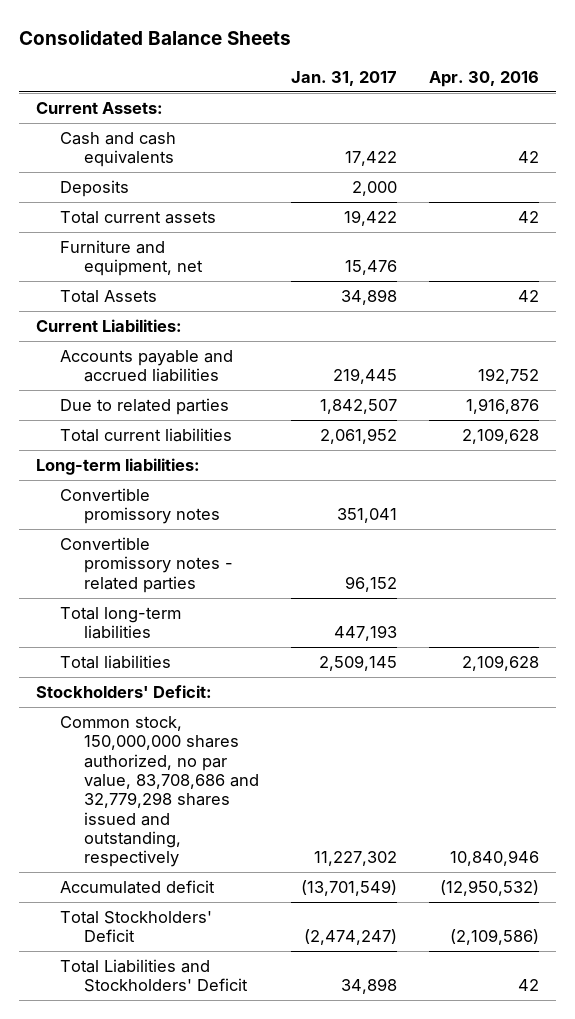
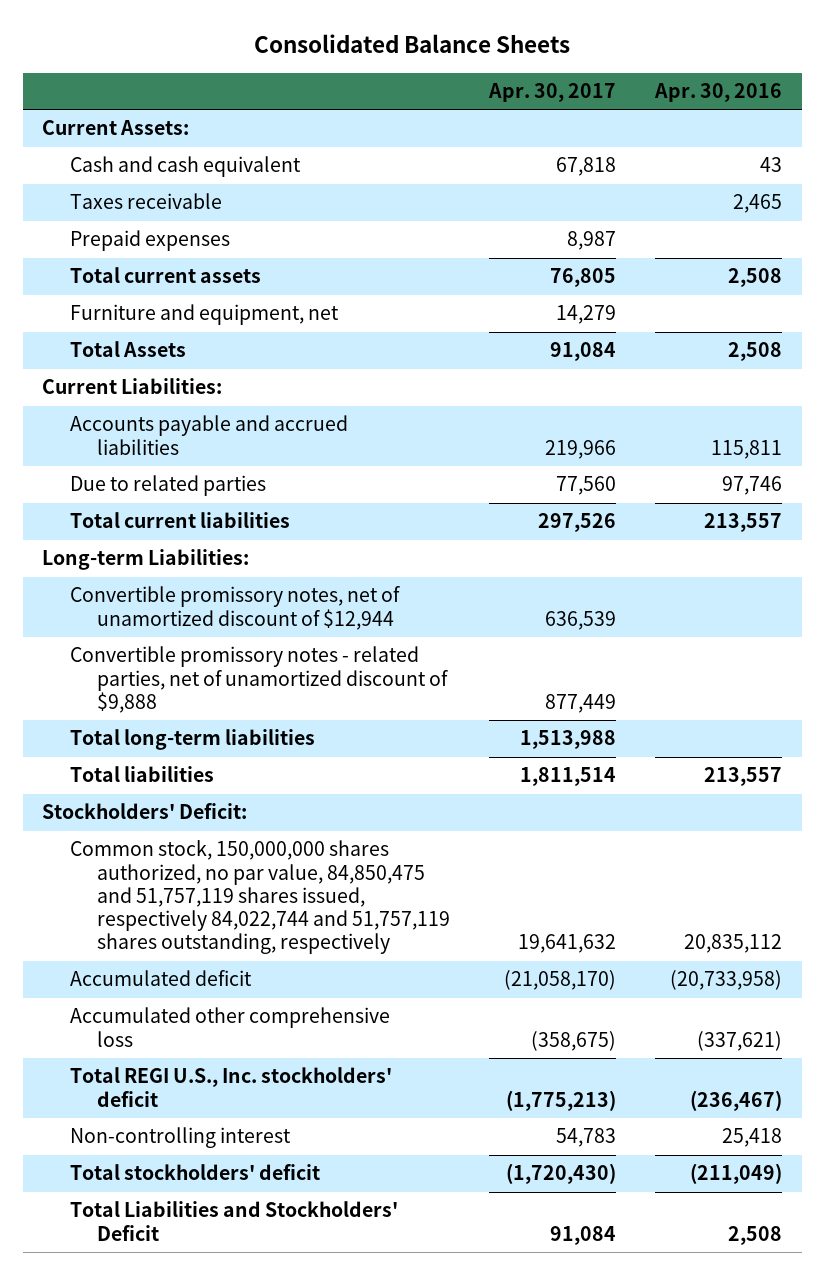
- | Jan. 31, 2017 | Apr. 30, 2016
+ | Apr. 30, 2017 | Apr. 30, 2016
- Cash and cash equivalents | 17,422 | 42
- Deposits | 2,000 |
- Total current assets | 19,422 | 42
+ Cash and cash equivalent | 67,818 | 43
+ Taxes receivable | | 2,465
+ Prepaid expenses | 8,987 |
+ Total current assets | 76,805 | 2,508
- Total Assets | 34,898 | 42
+ Total Assets | 91,084 | 2,508
- Accounts payable and accrued liabilities | 219,445 | 192,752
- Due to related parties | 1,842,507 | 1,916,876
- Total current liabilities | 2,061,952 | 2,109,628
- Long-term liabilities:
- Convertible promissory notes | 351,041 |
- Convertible promissory notes - related parties | 96,152 |
+ Accounts payable and accrued liabilities | 219,966 | 115,811
+ Due to related parties | 77,560 | 97,746
+ Total current liabilities | 297,526 | 213,557
+ Long-term Liabilities:
+ Convertible promissory notes, net of unamortized discount of $12,944 | 636,539 |
+ Convertible promissory notes - related parties, net of unamortized discount of $9,888 | 877,449 |
- Total liabilities | 2,509,145 | 2,109,628
+ Total liabilities | 1,811,514 | 213,557
- Common stock, 150,000,000 shares authorized, no par value, 83,708,686 and 32,779,298 shares issued and outstanding, respectively | 11,227,302 | 10,840,946
- Accumulated deficit | (13,701,549) | (12,950,532)
- Total Stockholders' Deficit | (2,474,247) | (2,109,586)
- Total Liabilities and Stockholders' Deficit | 34,898 | 42
+ Common stock, 150,000,000 shares authorized, no par value, 84,850,475 and 51,757,119 shares issued, respectively 84,022,744 and 51,757,119 shares outstanding, respectively | 19,641,632 | 20,835,112
+ Accumulated deficit | (21,058,170) | (20,733,958)
+ Accumulated other comprehensive loss | (358,675) | (337,621)
+ Total REGI U.S., Inc. stockholders' deficit | (1,775,213) | (236,467)
+ Non-controlling interest | 54,783 | 25,418
+ Total stockholders' deficit | (1,720,430) | (211,049)
+ Total Liabilities and Stockholders' Deficit | 91,084 | 2,508

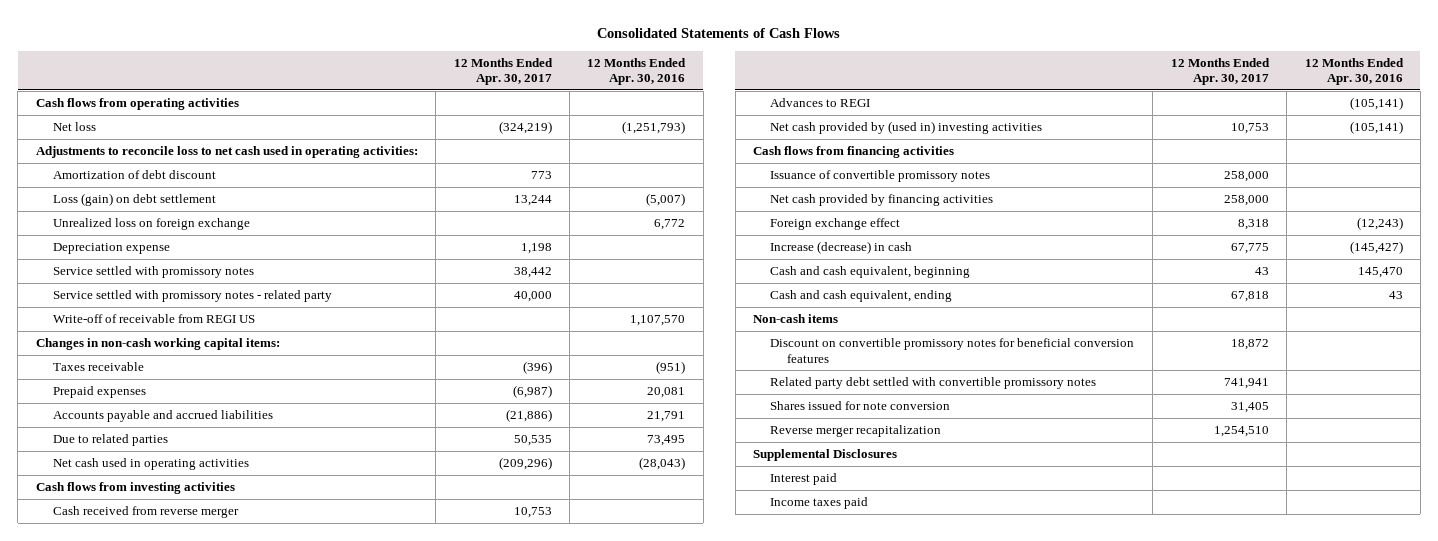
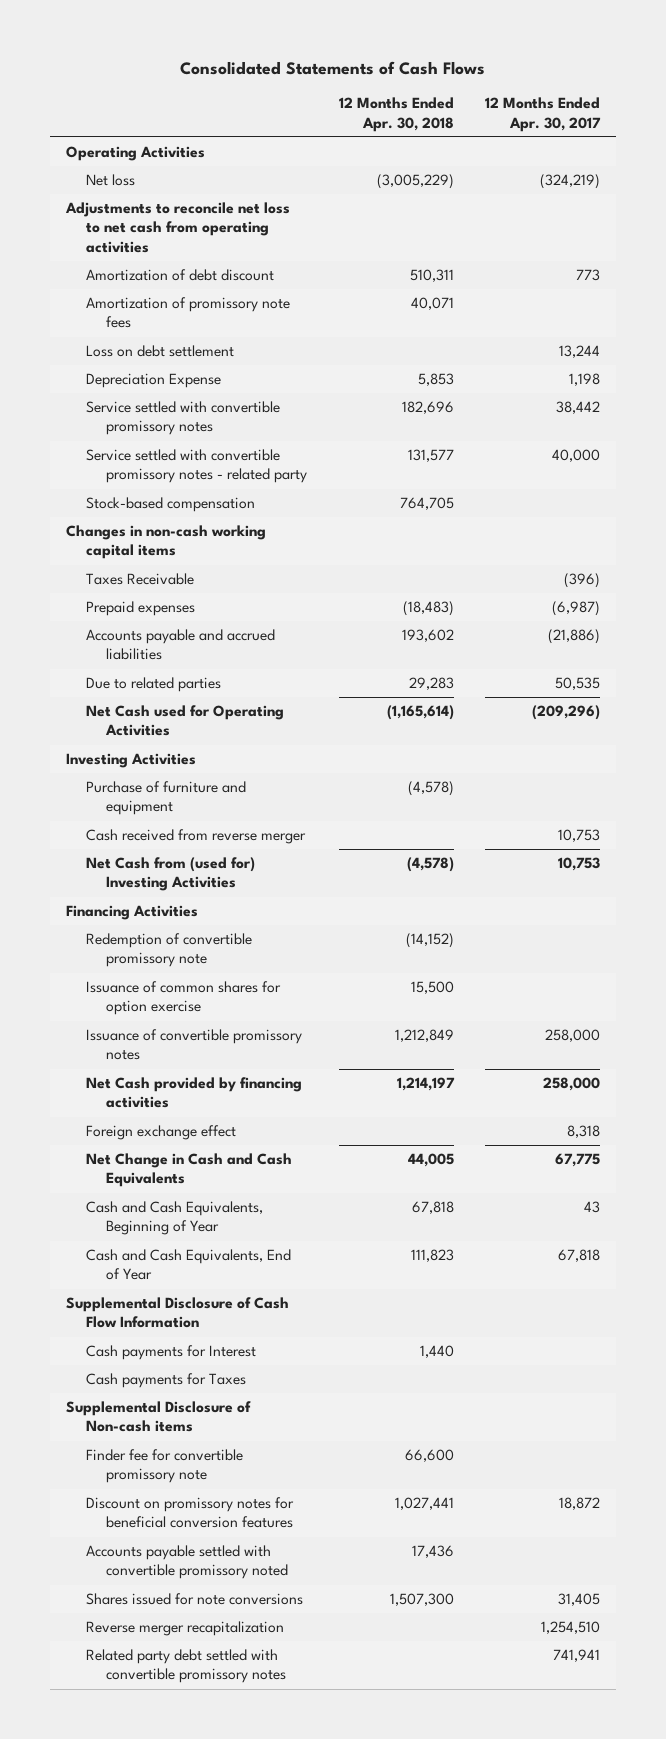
- | 12 Months Ended Apr. 30, 2017 | 12 Months Ended Apr. 30, 2016
+ | 12 Months Ended Apr. 30, 2018 | 12 Months Ended Apr. 30, 2017
- Cash flows from operating activities
+ Operating Activities
- Adjustments to reconcile loss to net cash used in operating activities:
+ Adjustments to reconcile net loss to net cash from operating activities
- Loss (gain) on debt settlement | 13,244 | (5,007)
- Unrealized loss on foreign exchange | | 6,772
- Depreciation expense | 1,198 |
- Service settled with promissory notes | 38,442 |
- Service settled with promissory notes - related party | 40,000 |
- Write-off of receivable from REGI US | | 1,107,570
- Changes in non-cash working capital items:
- Taxes receivable | (396) | (951)
+ Amortization of promissory note fees | 40,071 |
+ Loss on debt settlement | | 13,244
+ Depreciation Expense | 5,853 | 1,198
+ Service settled with convertible promissory notes | 182,696 | 38,442
+ Service settled with convertible promissory notes - related party | 131,577 | 40,000
+ Stock-based compensation | 764,705 |
+ Changes in non-cash working capital items
+ Taxes Receivable | | (396)
- Net cash used in operating activities | (209,296) | (28,043)
- Cash flows from investing activities
+ Net Cash used for Operating Activities | (1,165,614) | (209,296)
+ Investing Activities
+ Purchase of furniture and equipment | (4,578) |
- Advances to REGI | | (105,141)
- Net cash provided by (used in) investing activities | 10,753 | (105,141)
- Cash flows from financing activities
+ Net Cash from (used for) Investing Activities | (4,578) | 10,753
+ Financing Activities
+ Redemption of convertible promissory note | (14,152) |
+ Issuance of common shares for option exercise | 15,500 |
- Net cash provided by financing activities | 258,000 |
+ Net Cash provided by financing activities | 1,214,197 | 258,000
- Increase (decrease) in cash | 67,775 | (145,427)
- Cash and cash equivalent, beginning | 43 | 145,470
- Cash and cash equivalent, ending | 67,818 | 43
- Non-cash items
- Discount on convertible promissory notes for beneficial conversion features | 18,872 |
- Shares issued for note conversion | 31,405 |
+ Net Change in Cash and Cash Equivalents | 44,005 | 67,775
+ Cash and Cash Equivalents, Beginning of Year | 67,818 | 43
+ Cash and Cash Equivalents, End of Year | 111,823 | 67,818
+ Supplemental Disclosure of Cash Flow Information
+ Cash payments for Interest | 1,440 |
+ Cash payments for Taxes
+ Supplemental Disclosure of Non-cash items
+ Finder fee for convertible promissory note | 66,600 |
+ Discount on promissory notes for beneficial conversion features | 1,027,441 | 18,872
+ Accounts payable settled with convertible promissory noted | 17,436 |
+ Shares issued for note conversions | 1,507,300 | 31,405
- Supplemental Disclosures
- Interest paid
- Income taxes paid
moved down: Related party debt settled with convertible promissory notes | | 741,941

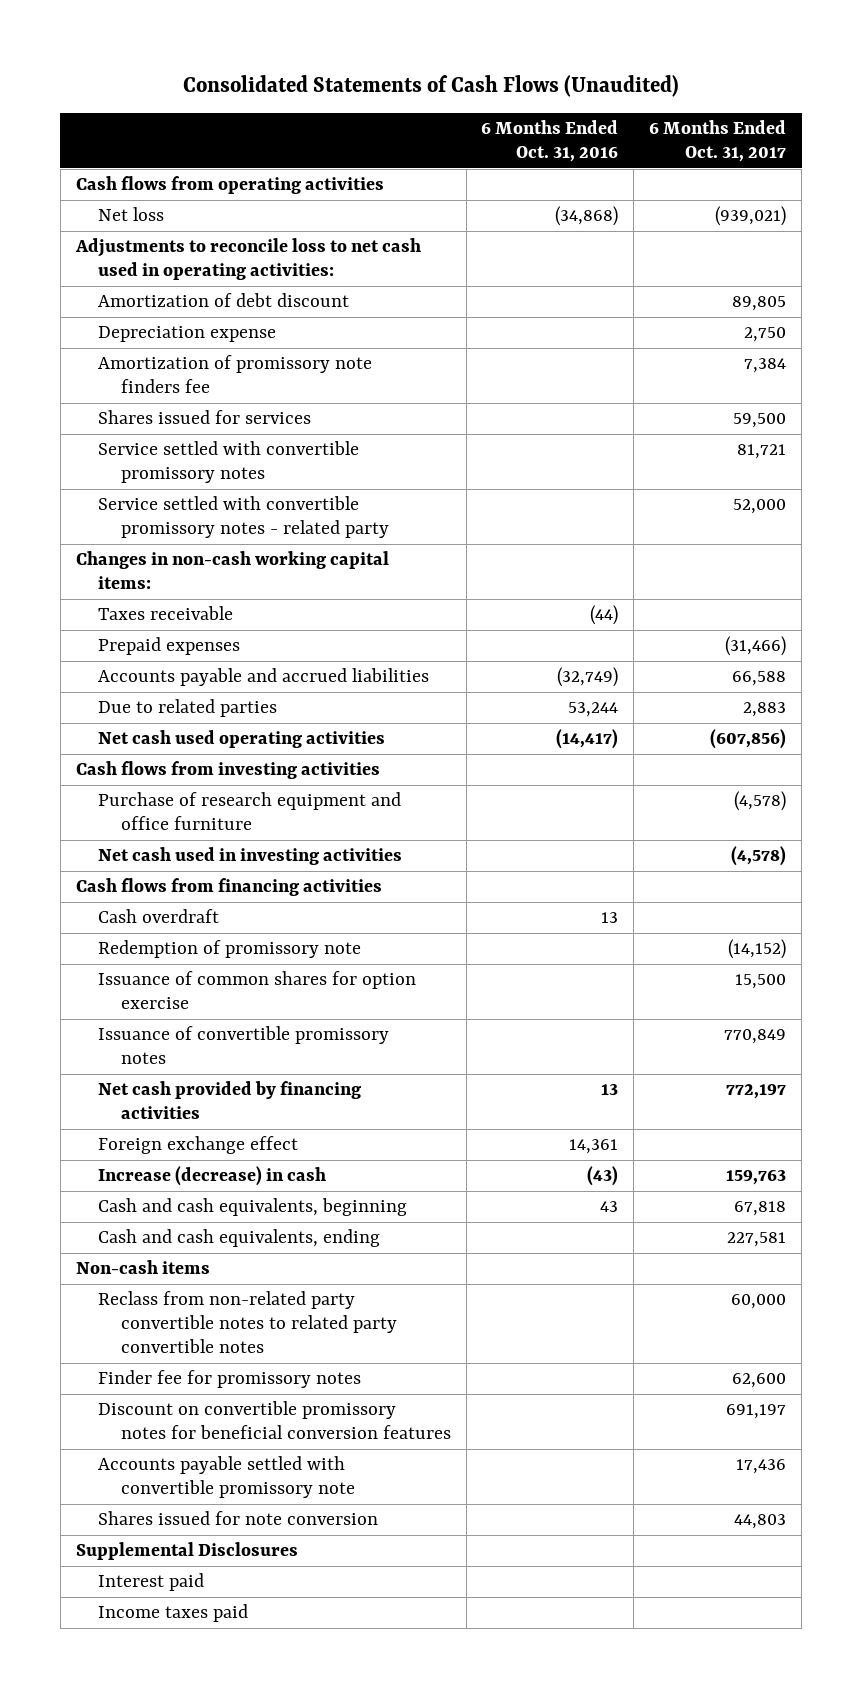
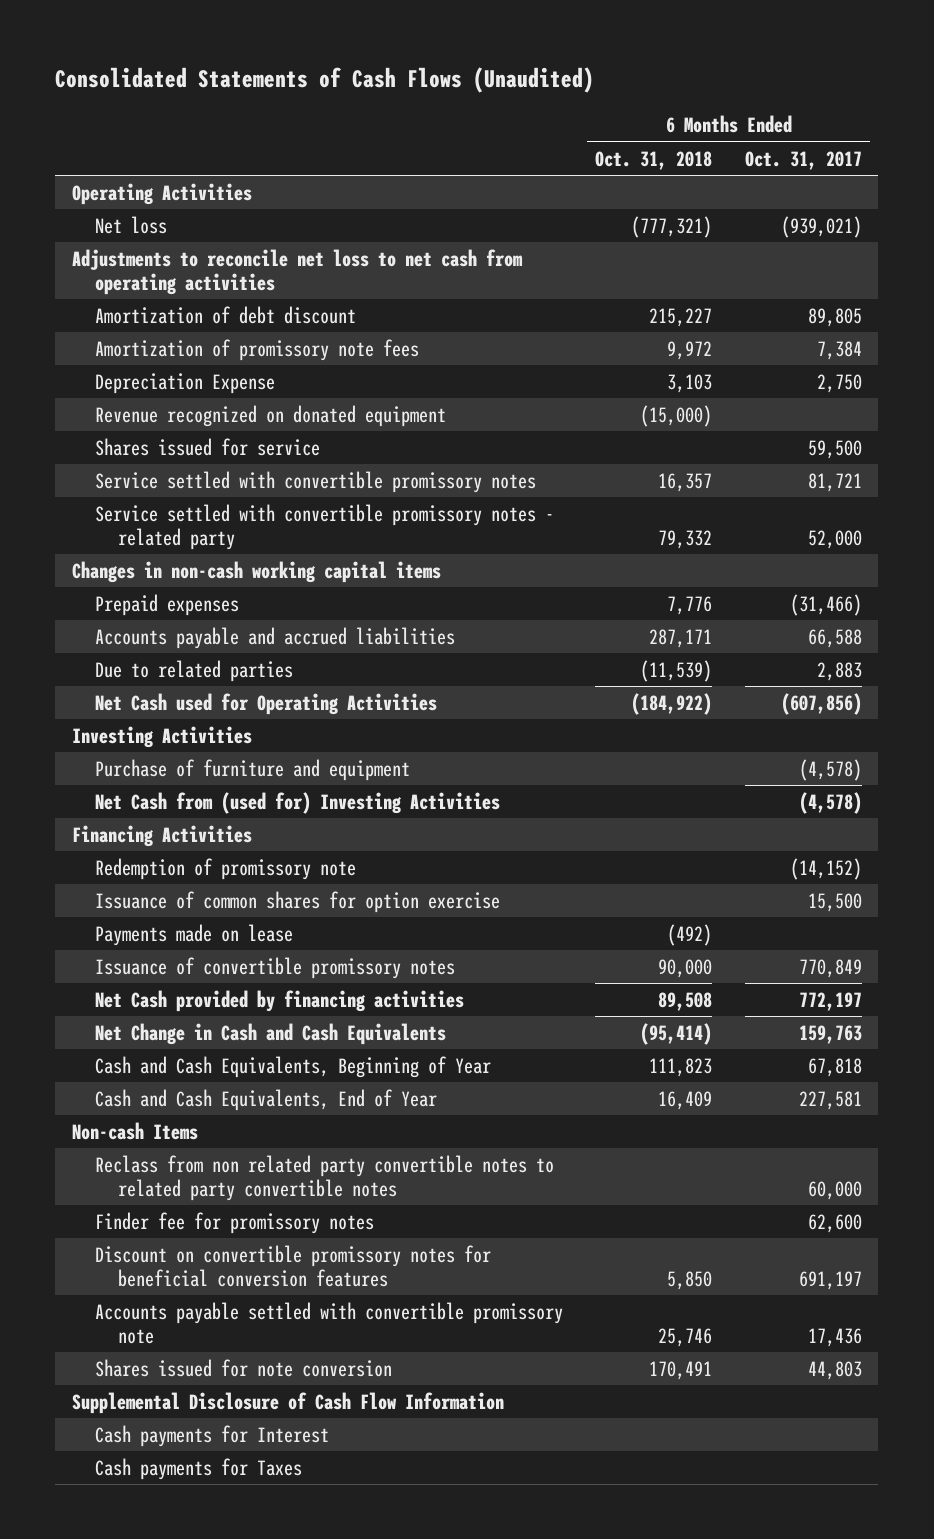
- | 6 Months Ended Oct. 31, 2016 | 6 Months Ended Oct. 31, 2017
+ | 6 Months Ended Oct. 31, 2018 | 6 Months Ended Oct. 31, 2017
- Cash flows from operating activities
+ Operating Activities
- Adjustments to reconcile loss to net cash used in operating activities:
+ Adjustments to reconcile net loss to net cash from operating activities
- Depreciation expense | | 2,750
- Amortization of promissory note finders fee | | 7,384
- Shares issued for services | | 59,500
+ Amortization of promissory note fees | 9,972 | 7,384
+ Depreciation Expense | 3,103 | 2,750
+ Revenue recognized on donated equipment | (15,000) |
+ Shares issued for service | | 59,500
- Changes in non-cash working capital items:
- Taxes receivable | (44) |
+ Changes in non-cash working capital items
- Net cash used operating activities | (14,417) | (607,856)
- Cash flows from investing activities
- Purchase of research equipment and office furniture | | (4,578)
- Net cash used in investing activities | | (4,578)
- Cash flows from financing activities
- Cash overdraft | 13 |
+ Net Cash used for Operating Activities | (184,922) | (607,856)
+ Investing Activities
+ Purchase of furniture and equipment | | (4,578)
+ Net Cash from (used for) Investing Activities | | (4,578)
+ Financing Activities
+ Payments made on lease | (492) |
- Net cash provided by financing activities | 13 | 772,197
- Foreign exchange effect | 14,361 |
- Increase (decrease) in cash | (43) | 159,763
- Cash and cash equivalents, beginning | 43 | 67,818
- Cash and cash equivalents, ending | | 227,581
- Non-cash items
- Reclass from non-related party convertible notes to related party convertible notes | | 60,000
+ Net Cash provided by financing activities | 89,508 | 772,197
+ Net Change in Cash and Cash Equivalents | (95,414) | 159,763
+ Cash and Cash Equivalents, Beginning of Year | 111,823 | 67,818
+ Cash and Cash Equivalents, End of Year | 16,409 | 227,581
+ Non-cash Items
+ Reclass from non related party convertible notes to related party convertible notes | | 60,000
- Supplemental Disclosures
- Interest paid
- Income taxes paid
+ Supplemental Disclosure of Cash Flow Information
+ Cash payments for Interest
+ Cash payments for Taxes

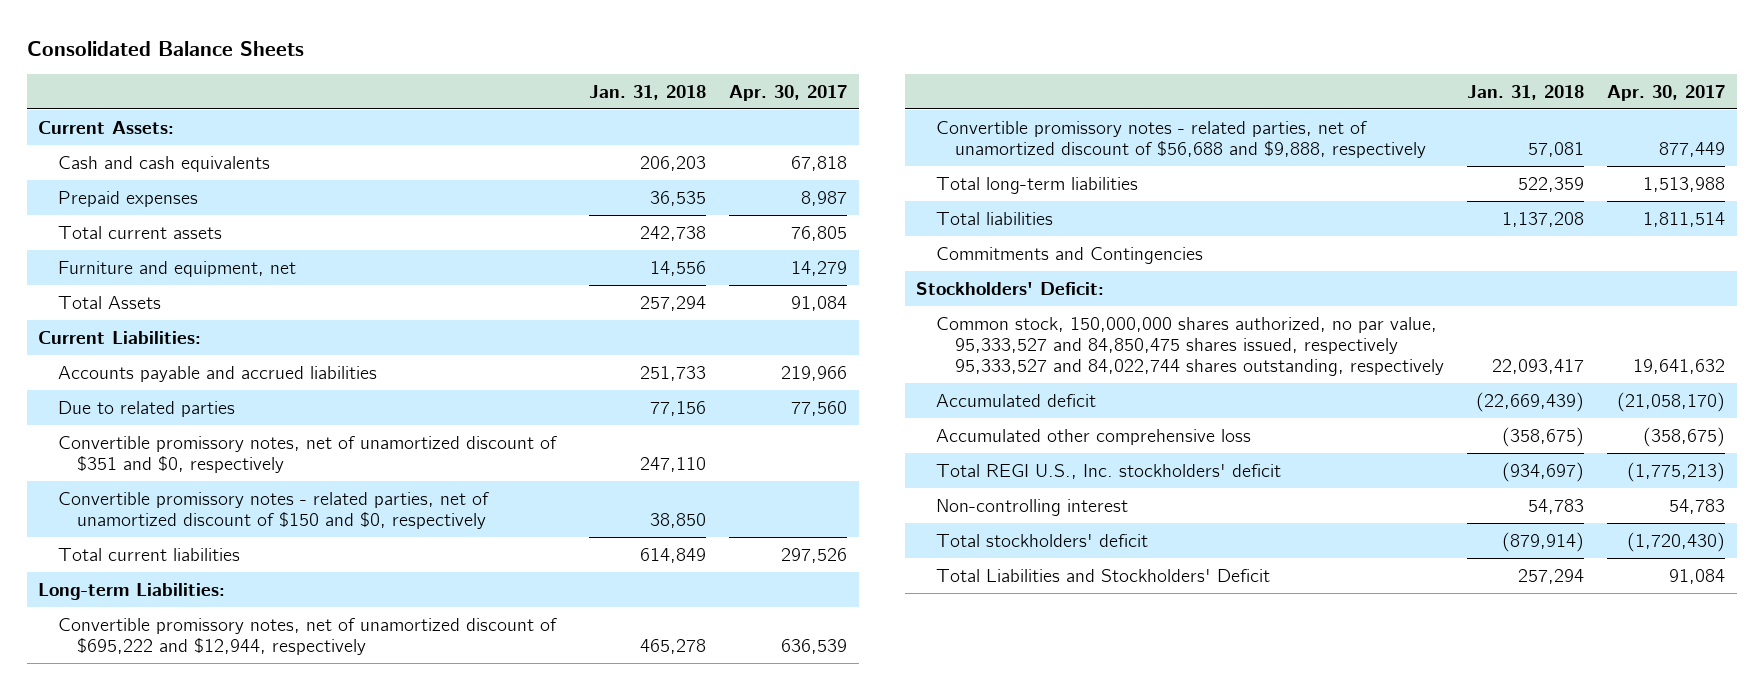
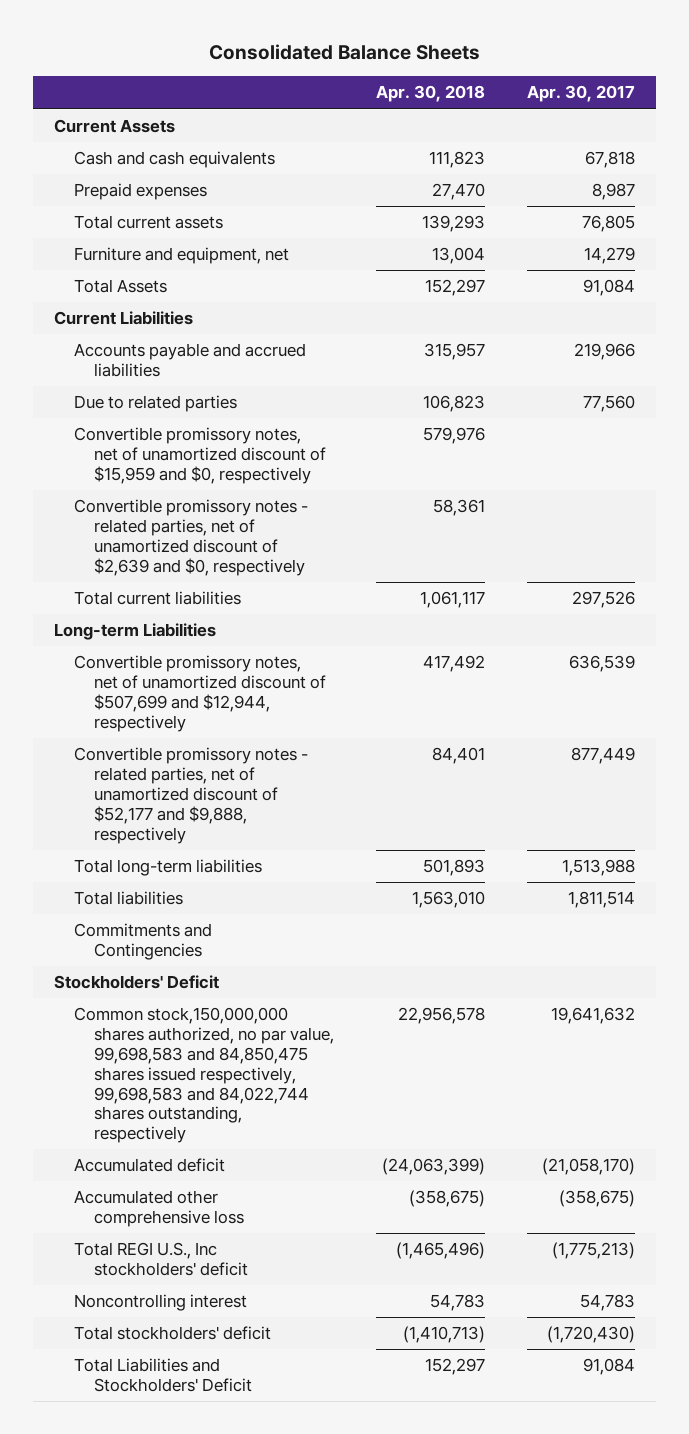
- | Jan. 31, 2018 | Apr. 30, 2017
+ | Apr. 30, 2018 | Apr. 30, 2017
- Current Assets:
+ Current Assets
- Current Liabilities:
+ Current Liabilities
- Convertible promissory notes, net of unamortized discount of $351 and $0, respectively | 247,110 |
- Convertible promissory notes - related parties, net of unamortized discount of $150 and $0, respectively | 38,850 |
+ Convertible promissory notes, net of unamortized discount of $15,959 and $0, respectively | 579,976 |
+ Convertible promissory notes - related parties, net of unamortized discount of $2,639 and $0, respectively | 58,361 |
- Long-term Liabilities:
- Convertible promissory notes, net of unamortized discount of $695,222 and $12,944, respectively | 465,278 | 636,539
- Convertible promissory notes - related parties, net of unamortized discount of $56,688 and $9,888, respectively | 57,081 | 877,449
+ Long-term Liabilities
+ Convertible promissory notes, net of unamortized discount of $507,699 and $12,944, respectively | 417,492 | 636,539
+ Convertible promissory notes - related parties, net of unamortized discount of $52,177 and $9,888, respectively | 84,401 | 877,449
- Stockholders' Deficit:
- Common stock, 150,000,000 shares authorized, no par value, 95,333,527 and 84,850,475 shares issued, respectively 95,333,527 and 84,022,744 shares outstanding, respectively | 22,093,417 | 19,641,632
+ Stockholders' Deficit
+ Common stock,150,000,000 shares authorized, no par value, 99,698,583 and 84,850,475 shares issued respectively, 99,698,583 and 84,022,744 shares outstanding, respectively | 22,956,578 | 19,641,632
- Total REGI U.S., Inc. stockholders' deficit | (934,697) | (1,775,213)
- Non-controlling interest | 54,783 | 54,783
+ Total REGI U.S., Inc stockholders' deficit | (1,465,496) | (1,775,213)
+ Noncontrolling interest | 54,783 | 54,783

